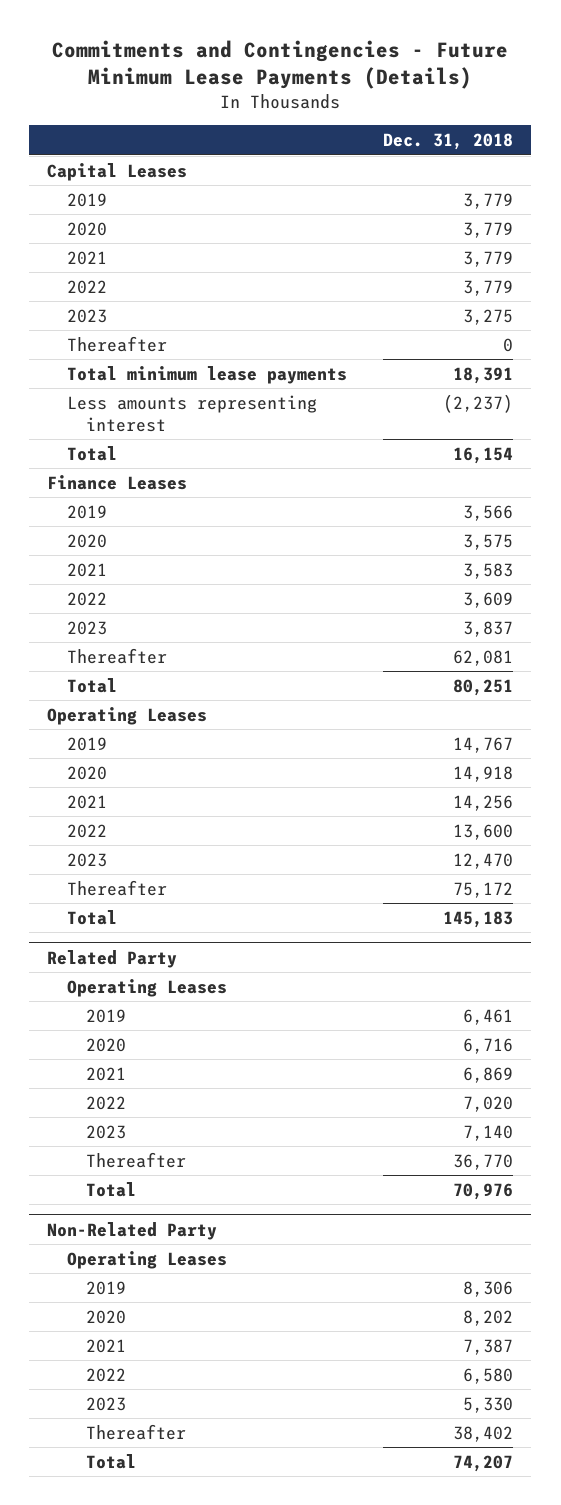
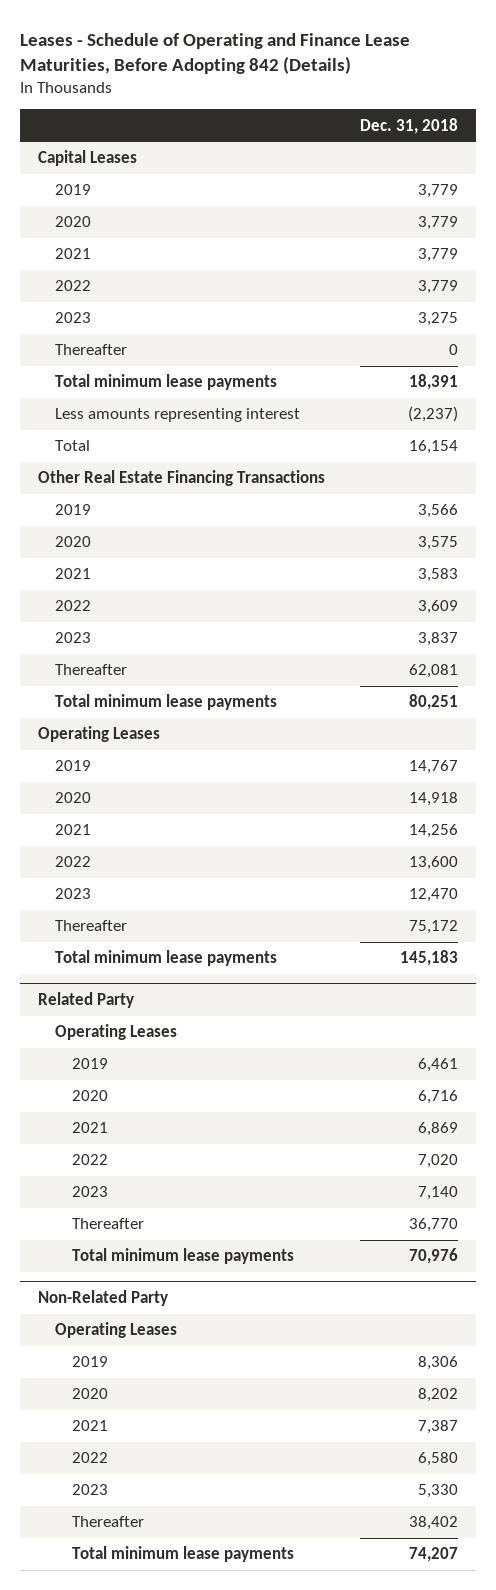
- Commitments and Contingencies - Future Minimum Lease Payments (Details)
+ Leases - Schedule of Operating and Finance Lease Maturities, Before Adopting 842 (Details)
- Finance Leases
+ Other Real Estate Financing Transactions
- Total | 80,251
+ Total minimum lease payments | 80,251
- Total | 145,183
+ Total minimum lease payments | 145,183
@ Related Party
- Total | 70,976
+ Total minimum lease payments | 70,976
@ Non-Related Party
- Total | 74,207
+ Total minimum lease payments | 74,207

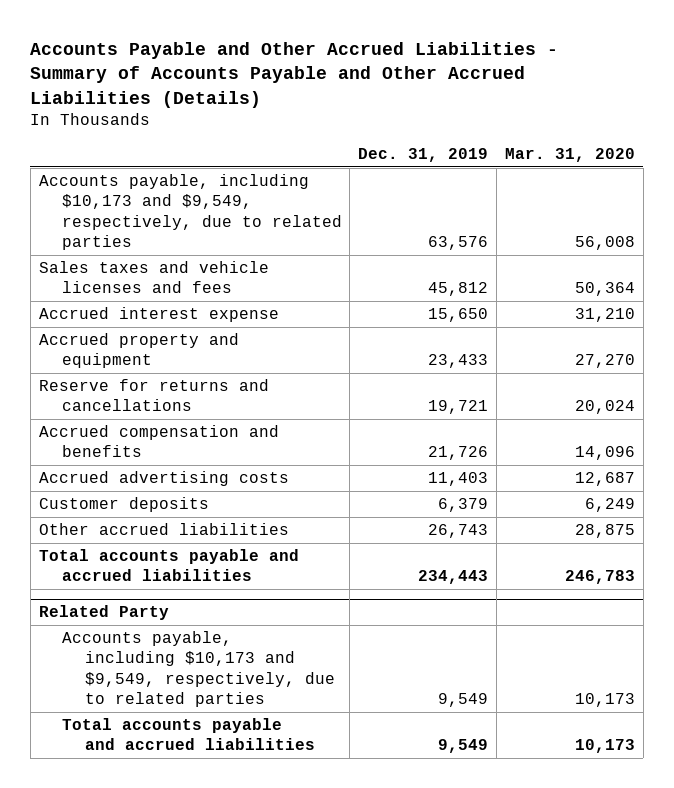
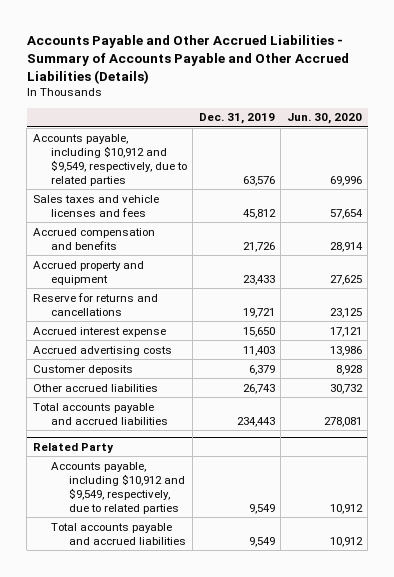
- | Dec. 31, 2019 | Mar. 31, 2020
+ | Dec. 31, 2019 | Jun. 30, 2020
- Accounts payable, including $10,173 and $9,549, respectively, due to related parties | 63,576 | 56,008
+ Accounts payable, including $10,912 and $9,549, respectively, due to related parties | 63,576 | 69,996
moved up: Accrued compensation and benefits | 21,726 | 28,914
moved down: Accrued interest expense | 15,650 | 17,121
@ Related Party
- Accounts payable, including $10,173 and $9,549, respectively, due to related parties | 9,549 | 10,173
+ Accounts payable, including $10,912 and $9,549, respectively, due to related parties | 9,549 | 10,912

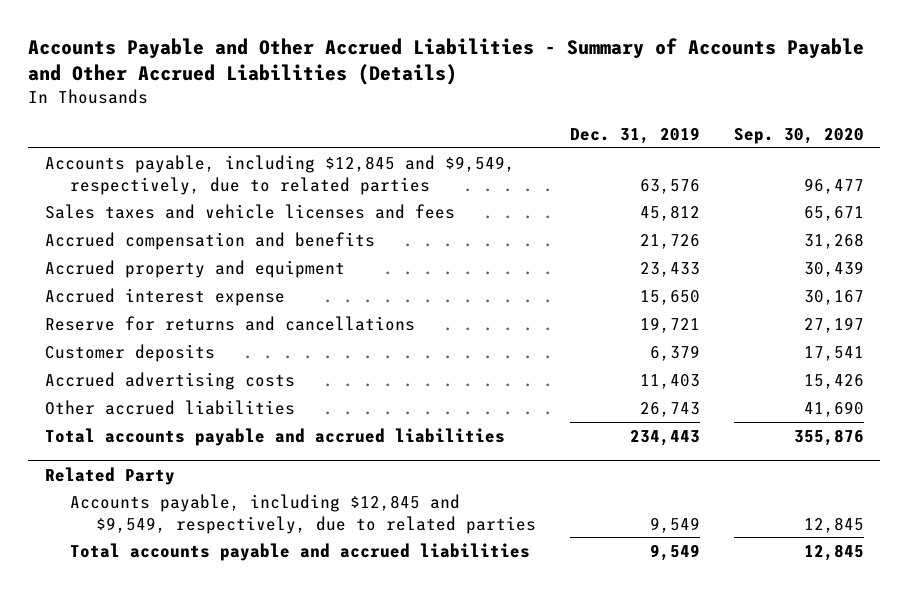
- | Dec. 31, 2019 | Jun. 30, 2020
+ | Dec. 31, 2019 | Sep. 30, 2020
- Accounts payable, including $10,912 and $9,549, respectively, due to related parties | 63,576 | 69,996
+ Accounts payable, including $12,845 and $9,549, respectively, due to related parties | 63,576 | 96,477
moved down: Reserve for returns and cancellations | 19,721 | 27,197
moved down: Accrued advertising costs | 11,403 | 15,426
@ Related Party
- Accounts payable, including $10,912 and $9,549, respectively, due to related parties | 9,549 | 10,912
+ Accounts payable, including $12,845 and $9,549, respectively, due to related parties | 9,549 | 12,845

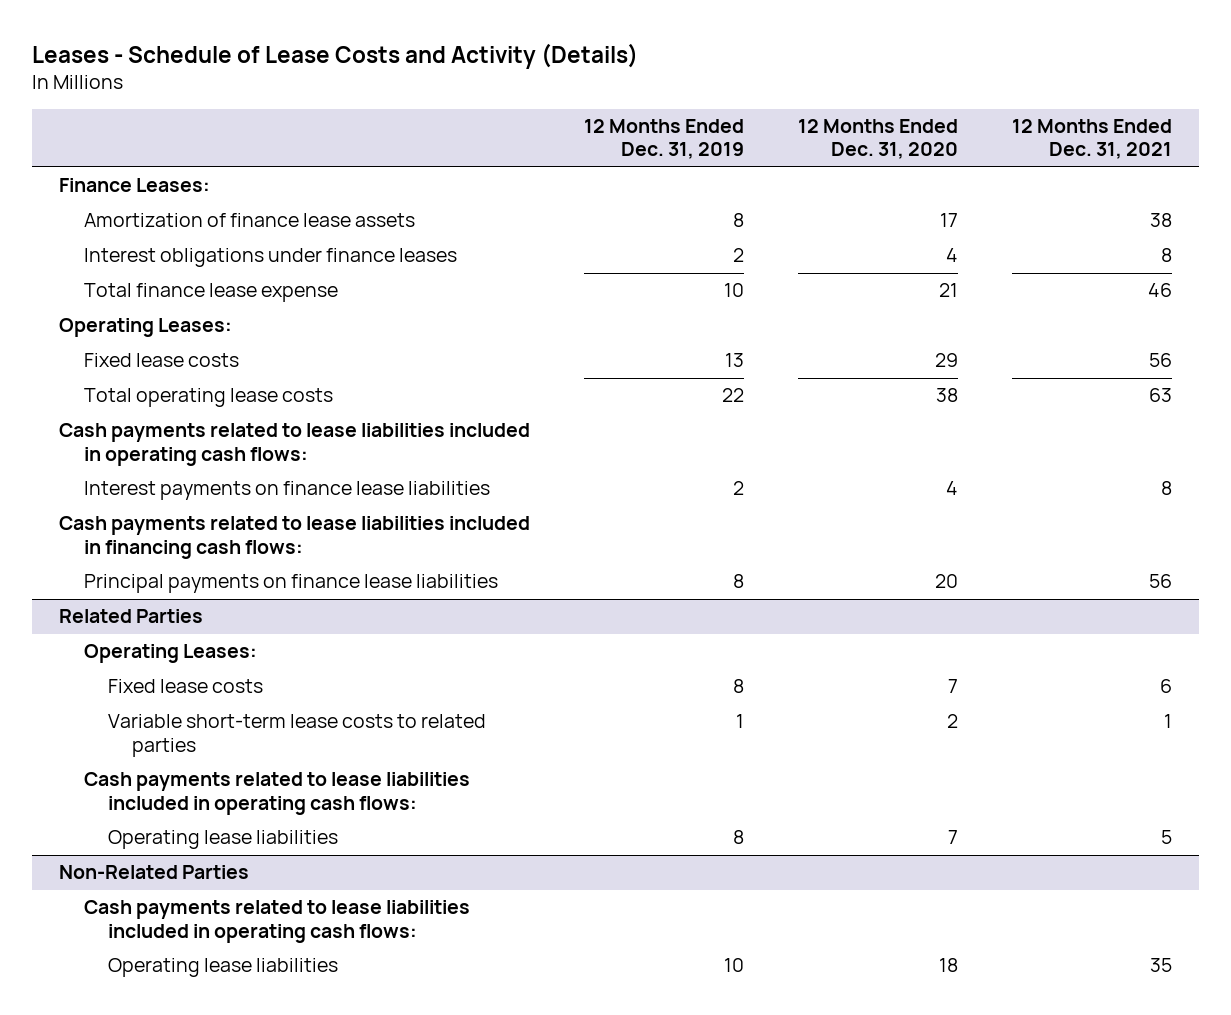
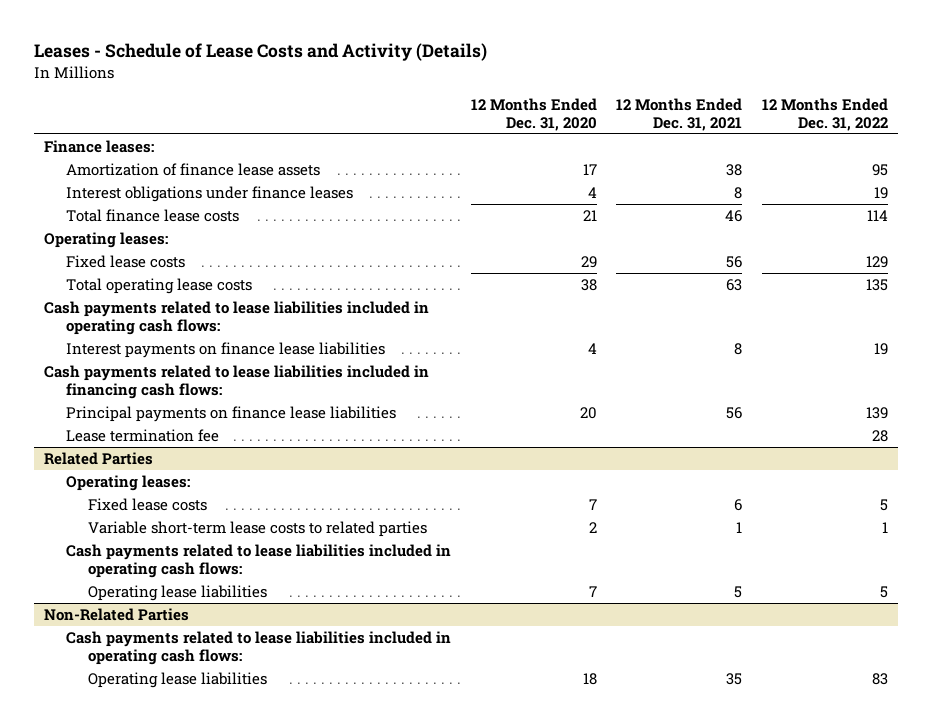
- | 12 Months Ended Dec. 31, 2019 | 12 Months Ended Dec. 31, 2020 | 12 Months Ended Dec. 31, 2021
+ | 12 Months Ended Dec. 31, 2020 | 12 Months Ended Dec. 31, 2021 | 12 Months Ended Dec. 31, 2022
- Finance Leases:
+ Finance leases:
- Total finance lease expense | 10 | 21 | 46
- Operating Leases:
+ Total finance lease costs | 21 | 46 | 114
+ Operating leases:
+ Lease termination fee | | | 28
@ Related Parties
- Operating Leases:
+ Operating leases:

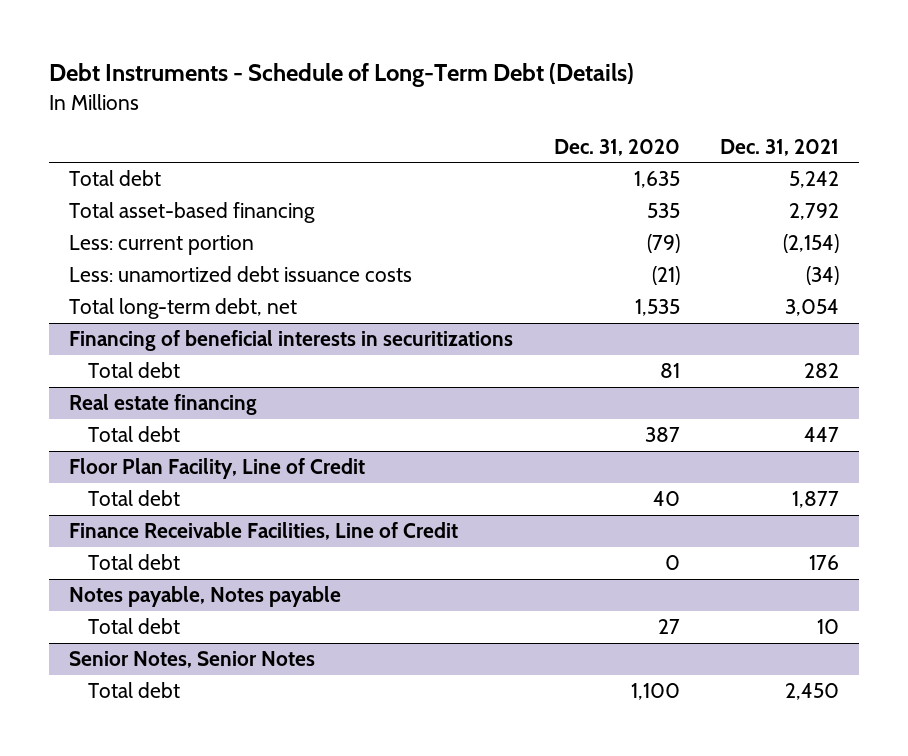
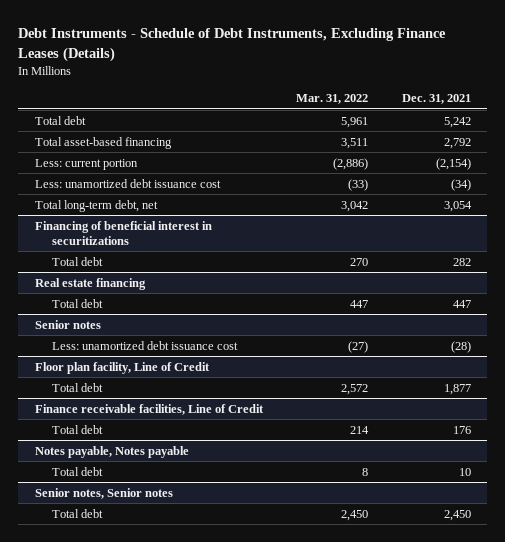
- Debt Instruments - Schedule of Long-Term Debt (Details)
+ Debt Instruments - Schedule of Debt Instruments, Excluding Finance Leases (Details)
- | Dec. 31, 2020 | Dec. 31, 2021
+ | Mar. 31, 2022 | Dec. 31, 2021
- Less: unamortized debt issuance costs | (21) | (34)
+ Less: unamortized debt issuance cost | (33) | (34)
- Financing of beneficial interests in securitizations
+ Financing of beneficial interest in securitizations
- Floor Plan Facility, Line of Credit
+ Senior notes
+ Less: unamortized debt issuance cost | (27) | (28)
+ Floor plan facility, Line of Credit
- Finance Receivable Facilities, Line of Credit
+ Finance receivable facilities, Line of Credit
- Senior Notes, Senior Notes
+ Senior notes, Senior notes

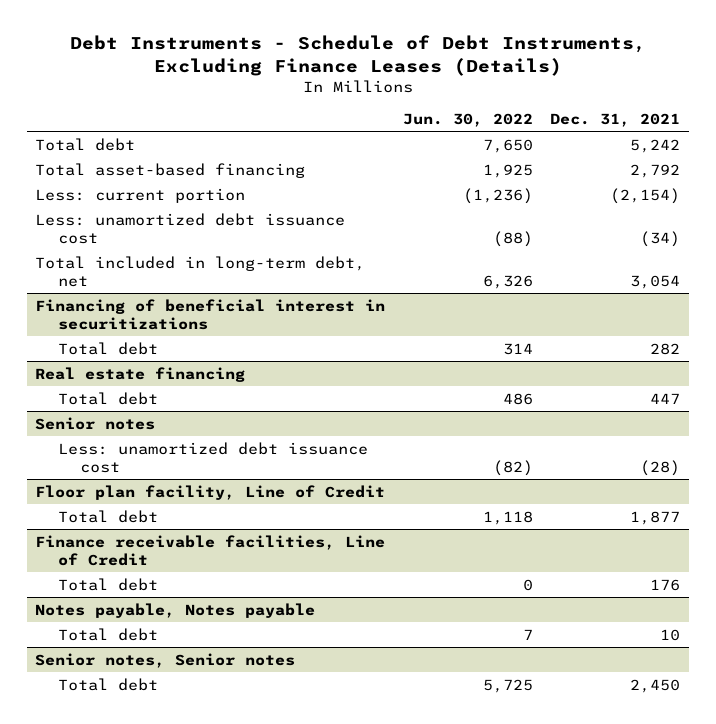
- | Mar. 31, 2022 | Dec. 31, 2021
+ | Jun. 30, 2022 | Dec. 31, 2021
- Total long-term debt, net | 3,042 | 3,054
+ Total included in long-term debt, net | 6,326 | 3,054

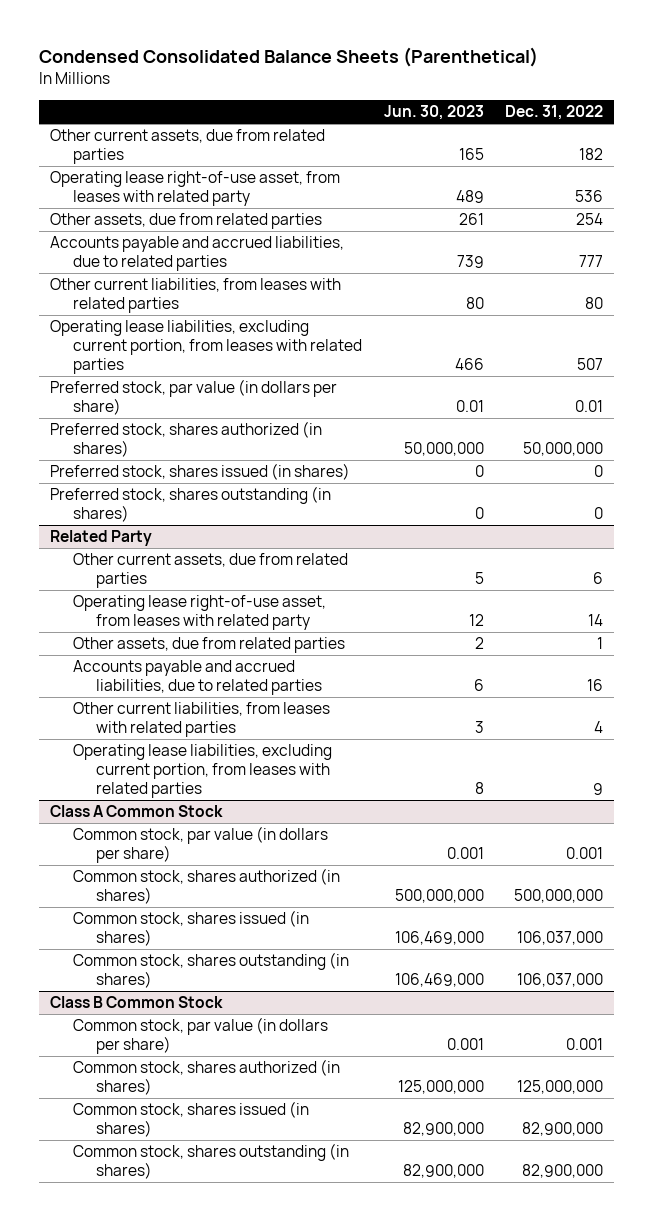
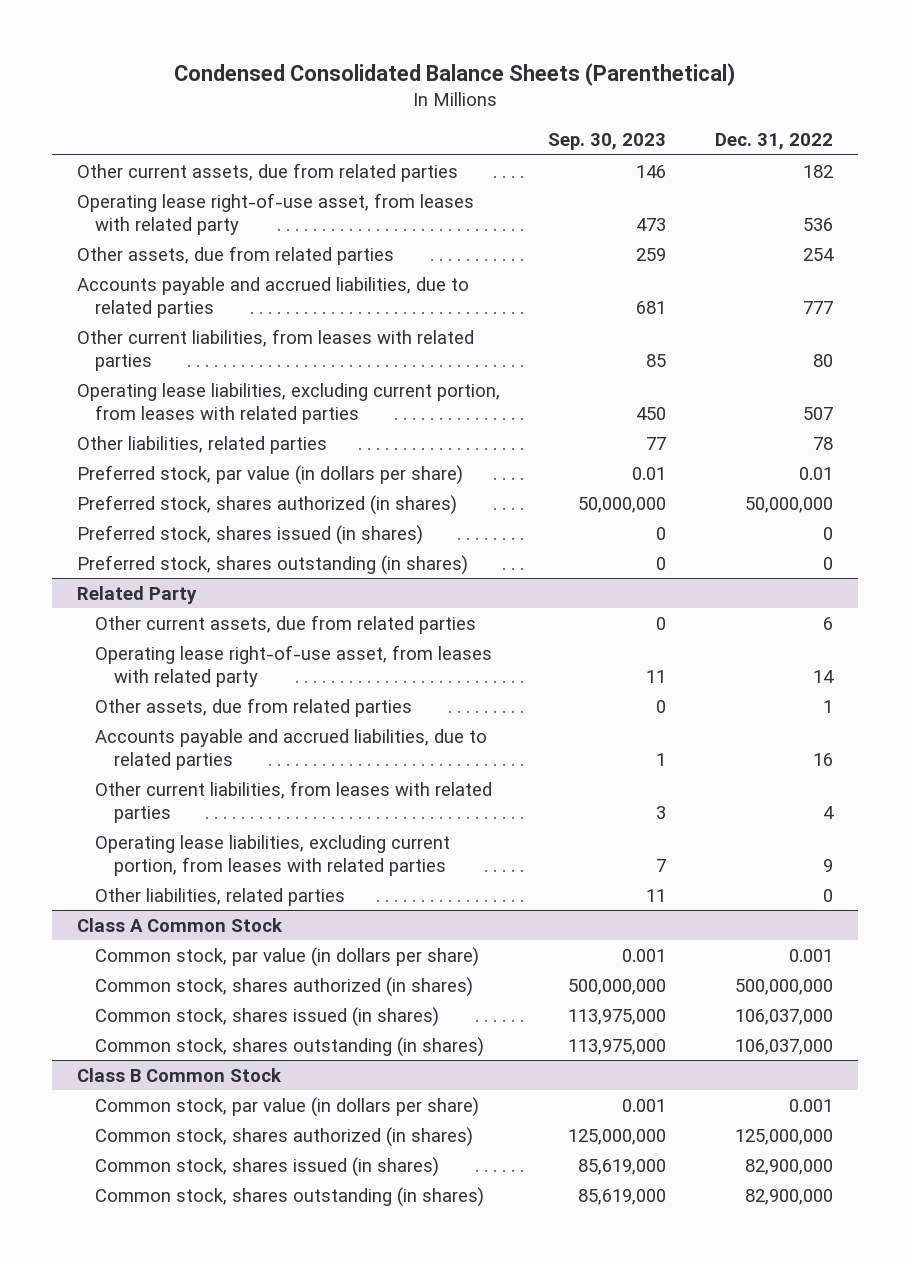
- | Jun. 30, 2023 | Dec. 31, 2022
+ | Sep. 30, 2023 | Dec. 31, 2022
+ Other liabilities, related parties | 77 | 78
@ Related Party
+ Other liabilities, related parties | 11 | 0

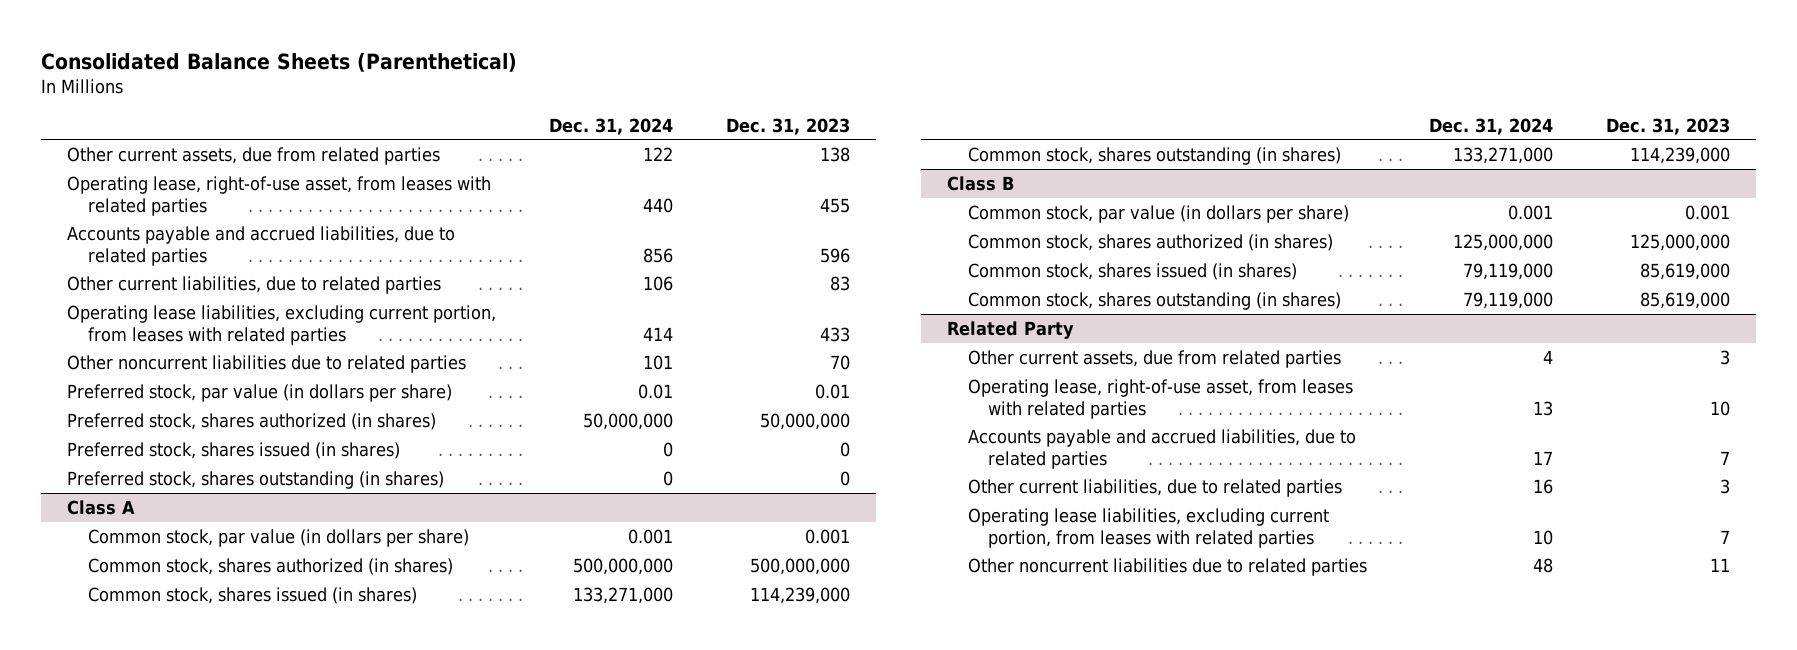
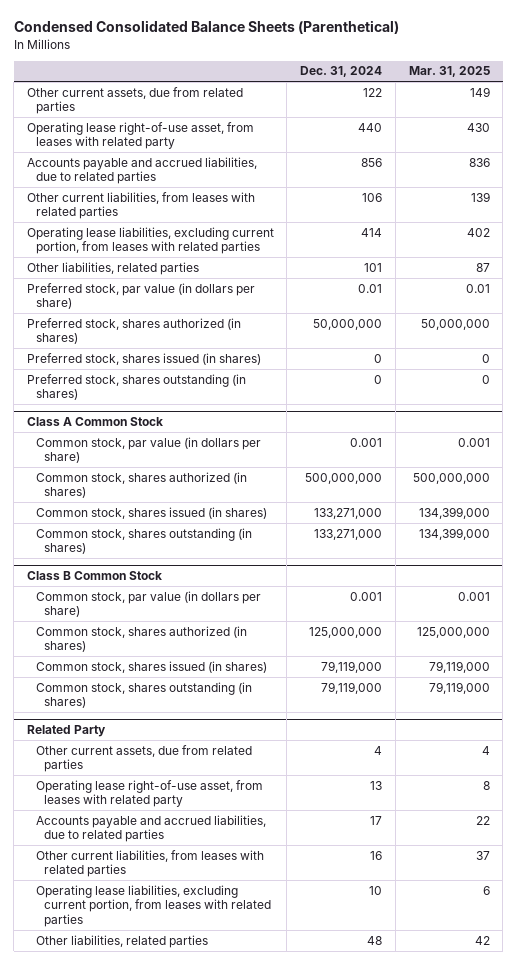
- Consolidated Balance Sheets (Parenthetical)
+ Condensed Consolidated Balance Sheets (Parenthetical)
- | Dec. 31, 2024 | Dec. 31, 2023
+ | Dec. 31, 2024 | Mar. 31, 2025
- Operating lease, right-of-use asset, from leases with related parties | 440 | 455
+ Operating lease right-of-use asset, from leases with related party | 440 | 430
- Other current liabilities, due to related parties | 106 | 83
+ Other current liabilities, from leases with related parties | 106 | 139
- Other noncurrent liabilities due to related parties | 101 | 70
+ Other liabilities, related parties | 101 | 87
- Class A
+ Class A Common Stock
- Class B
+ Class B Common Stock
@ Related Party
- Operating lease, right-of-use asset, from leases with related parties | 13 | 10
+ Operating lease right-of-use asset, from leases with related party | 13 | 8
- Other current liabilities, due to related parties | 16 | 3
+ Other current liabilities, from leases with related parties | 16 | 37
- Other noncurrent liabilities due to related parties | 48 | 11
+ Other liabilities, related parties | 48 | 42

